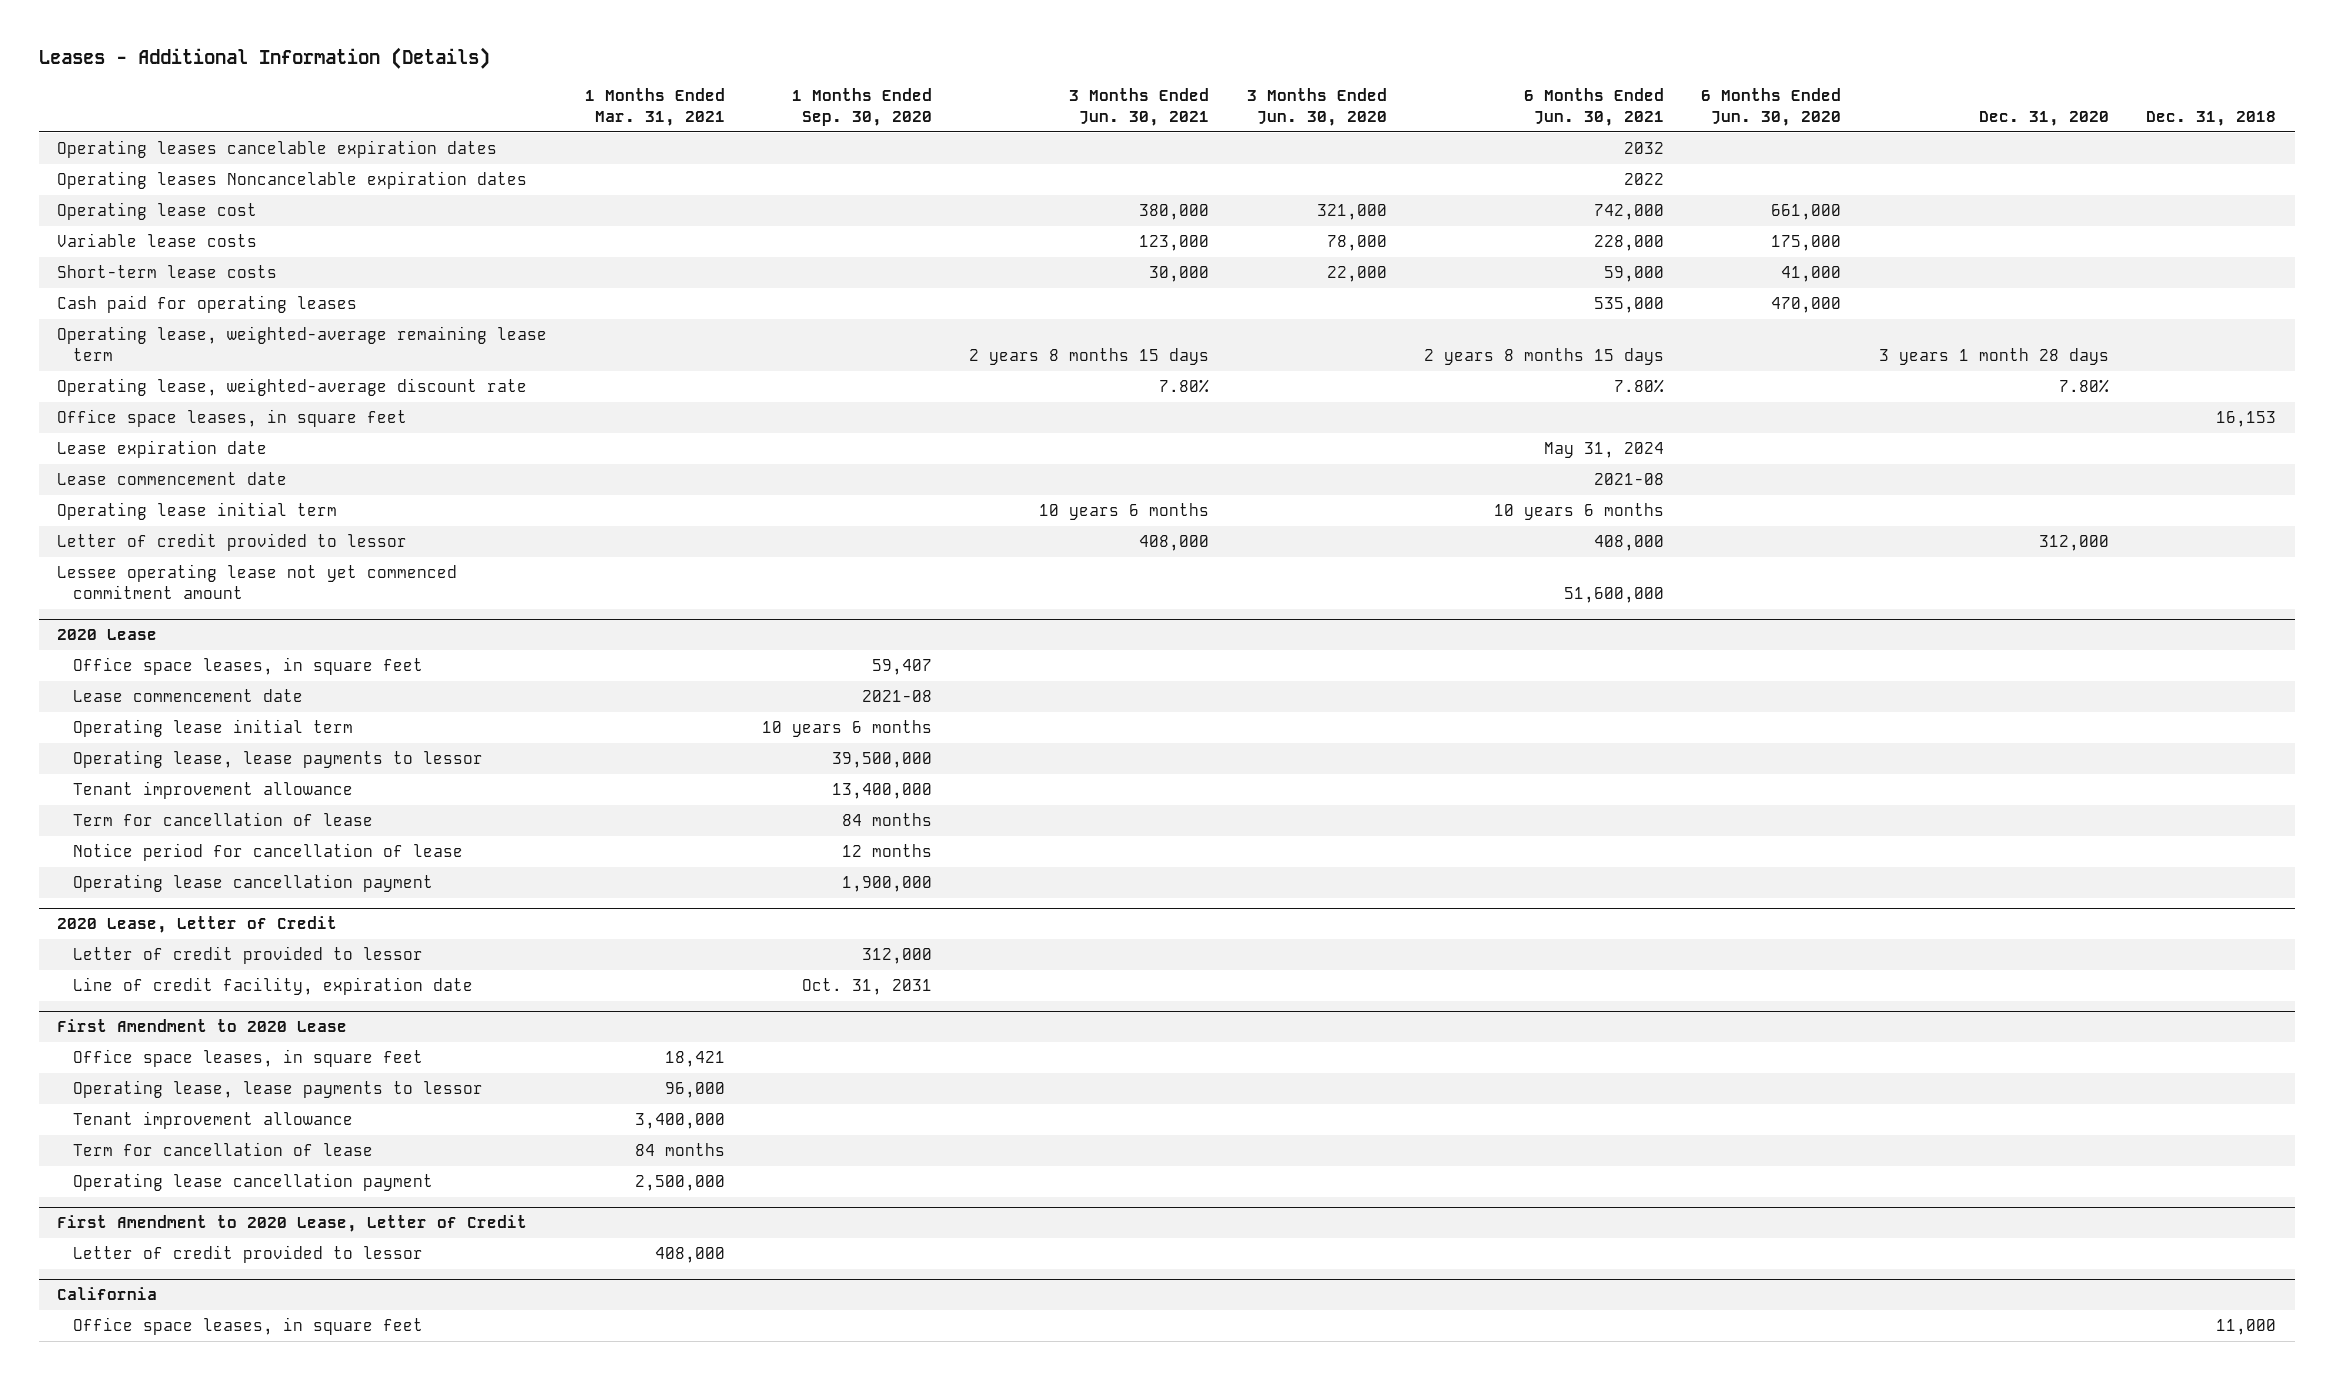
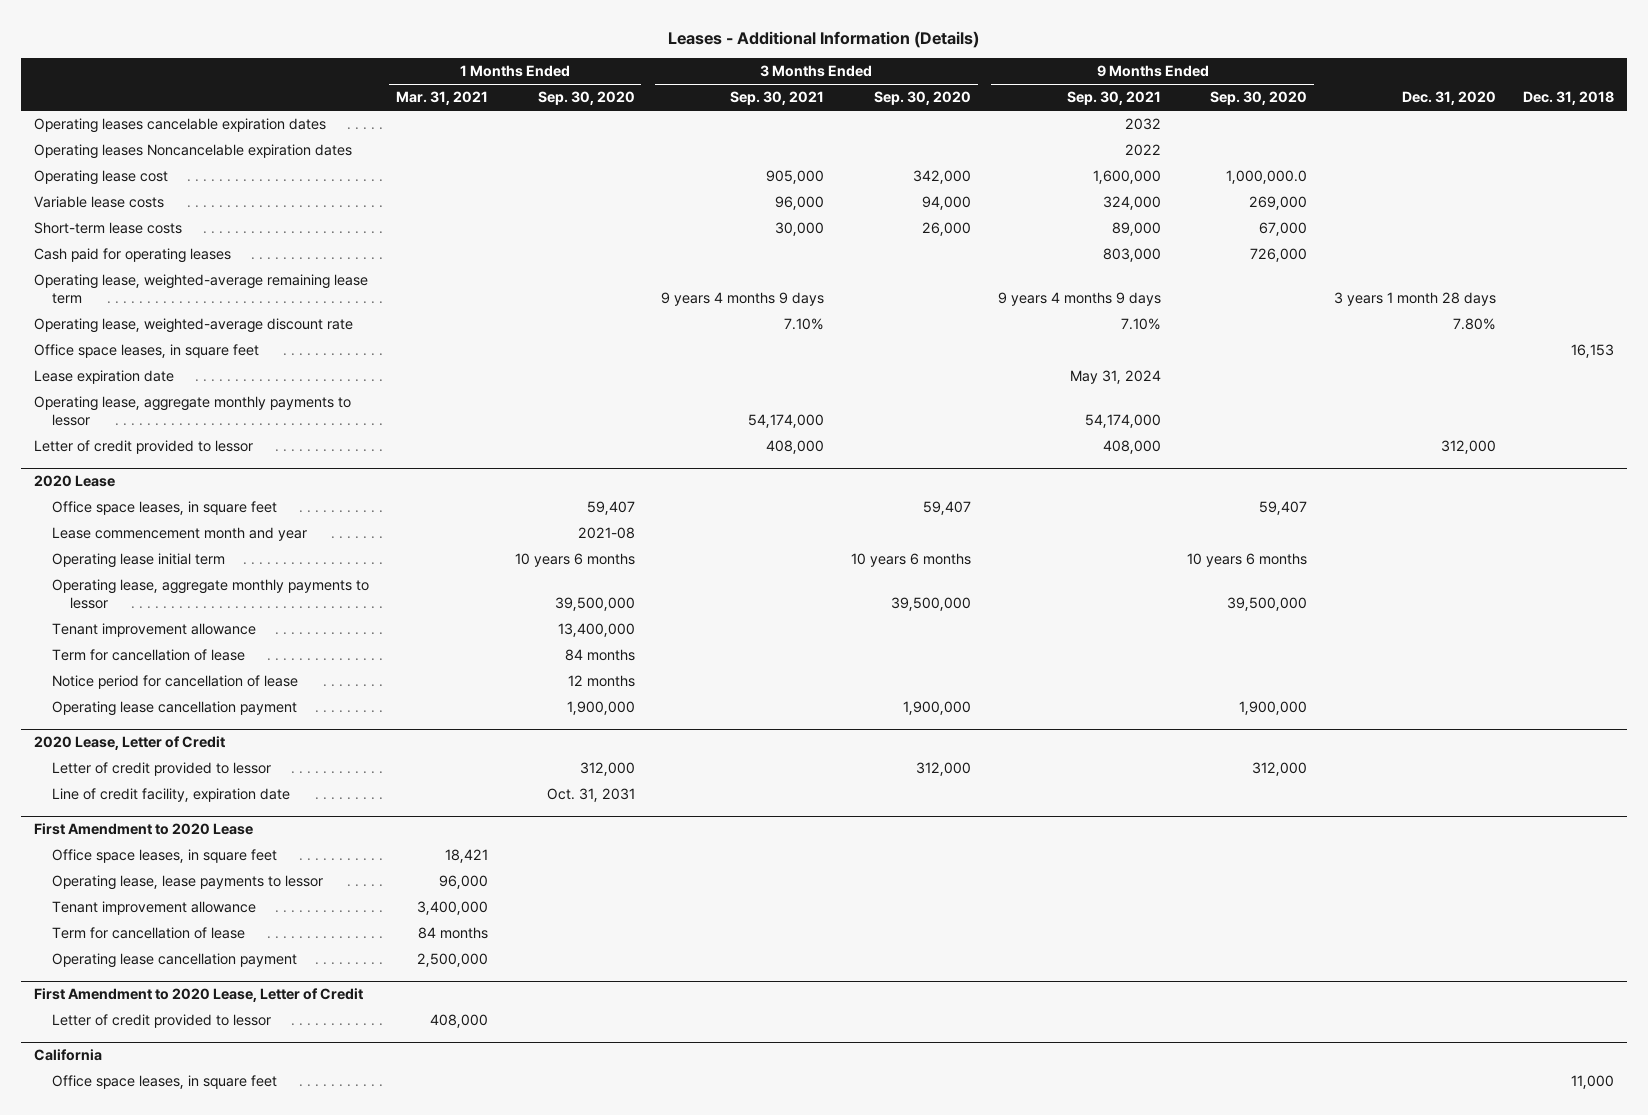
- | 1 Months Ended Mar. 31, 2021 | 1 Months Ended Sep. 30, 2020 | 3 Months Ended Jun. 30, 2021 | 3 Months Ended Jun. 30, 2020 | 6 Months Ended Jun. 30, 2021 | 6 Months Ended Jun. 30, 2020 | Dec. 31, 2020 | Dec. 31, 2018
+ | 1 Months Ended Mar. 31, 2021 | 1 Months Ended Sep. 30, 2020 | 3 Months Ended Sep. 30, 2021 | 3 Months Ended Sep. 30, 2020 | 9 Months Ended Sep. 30, 2021 | 9 Months Ended Sep. 30, 2020 | Dec. 31, 2020 | Dec. 31, 2018
- Lease commencement date | | | | | 2021-08 | | |
- Operating lease initial term | | | 10 years 6 months | | 10 years 6 months | | |
+ Operating lease, aggregate monthly payments to lessor | | | 54,174,000 | | 54,174,000 | | |
- Lessee operating lease not yet commenced commitment amount | | | | | 51,600,000 | | |
@ 2020 Lease
- Lease commencement date | | 2021-08 | | | | | |
+ Lease commencement month and year | | 2021-08 | | | | | |
- Operating lease, lease payments to lessor | | 39,500,000 | | | | | |
+ Operating lease, aggregate monthly payments to lessor | | 39,500,000 | | 39,500,000 | | 39,500,000 | |

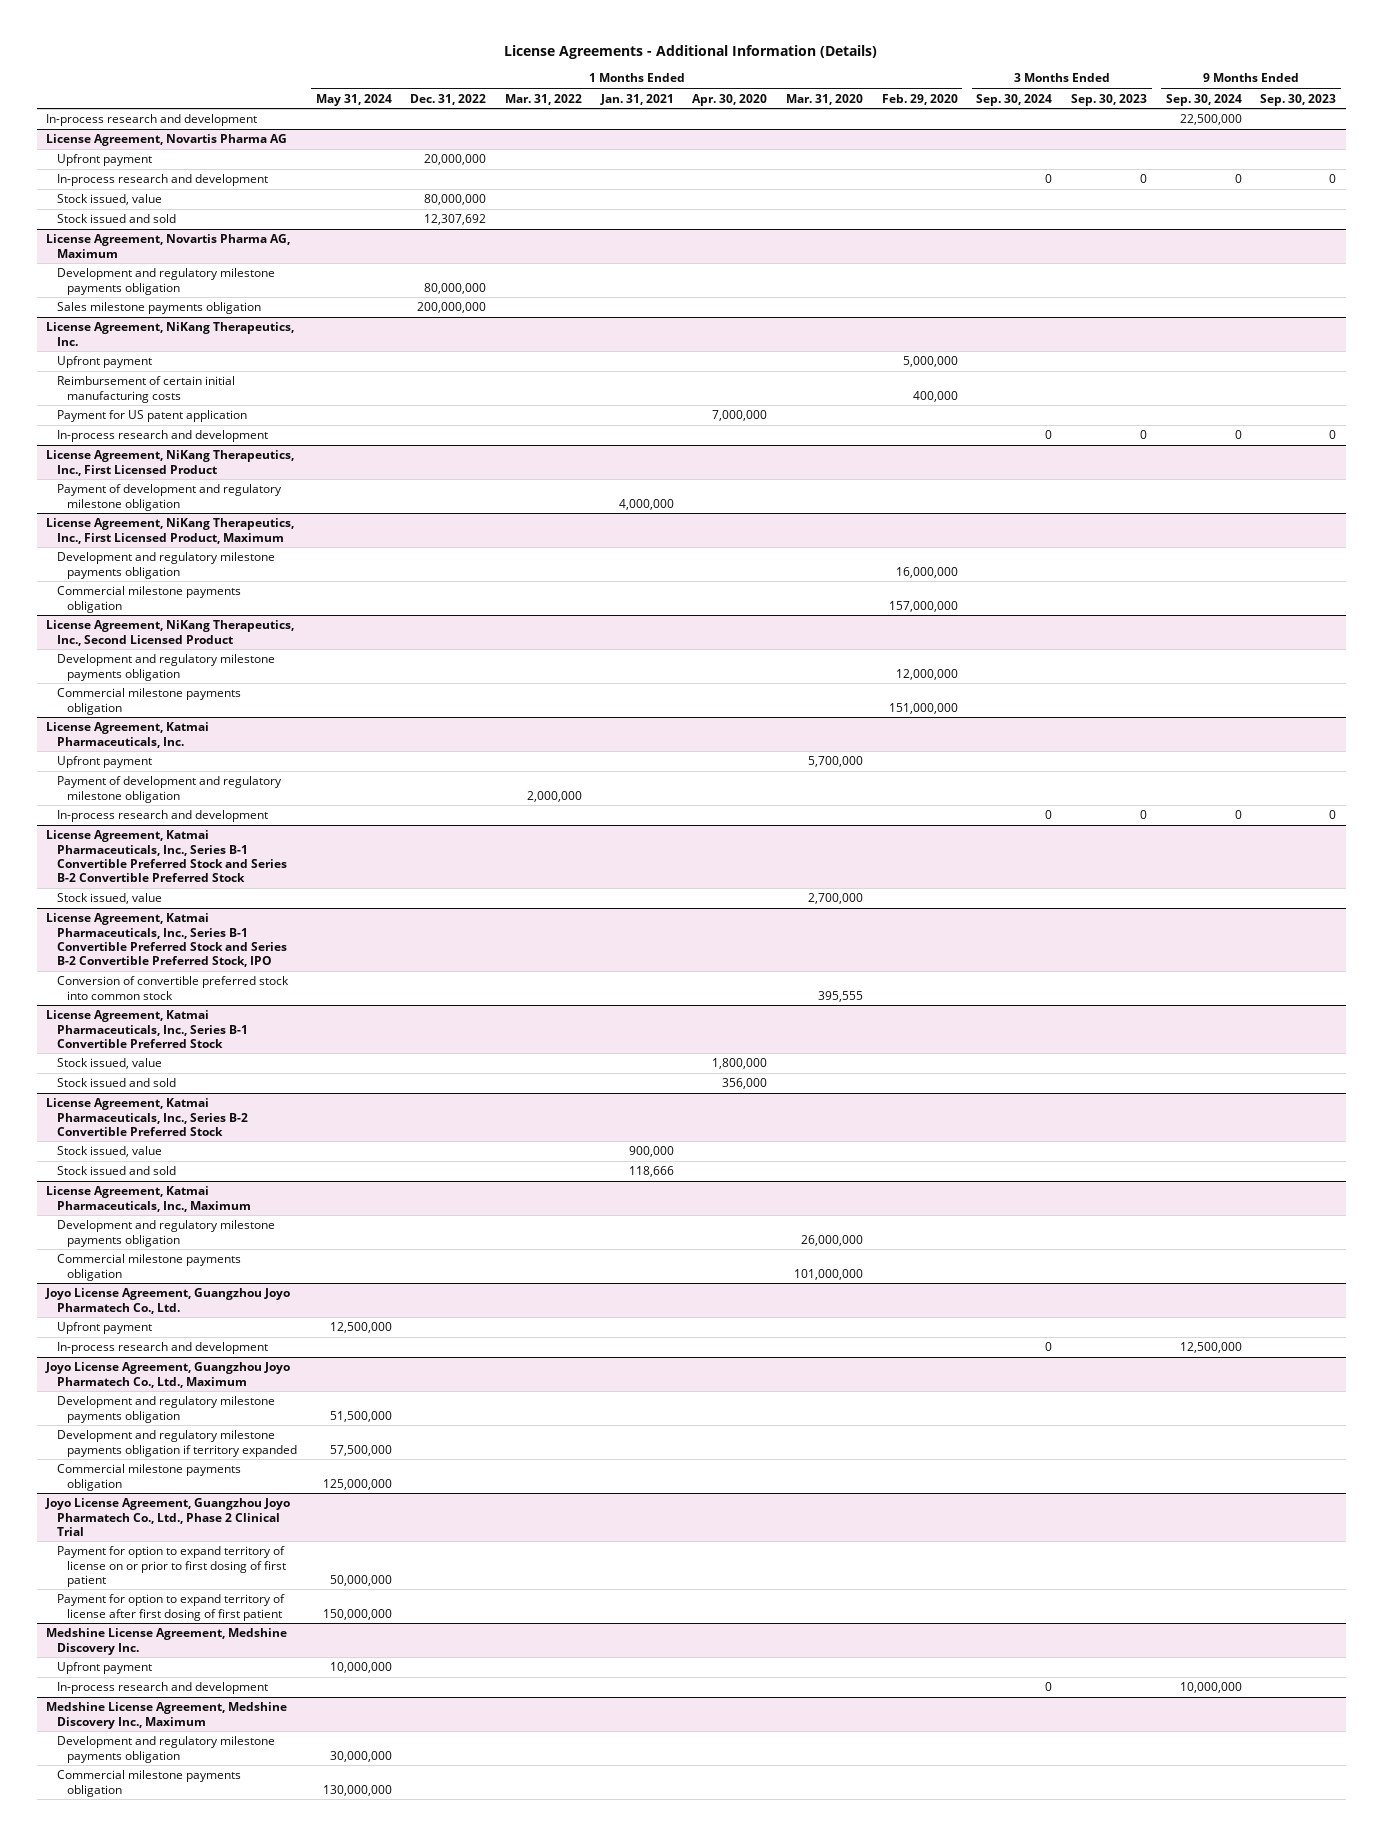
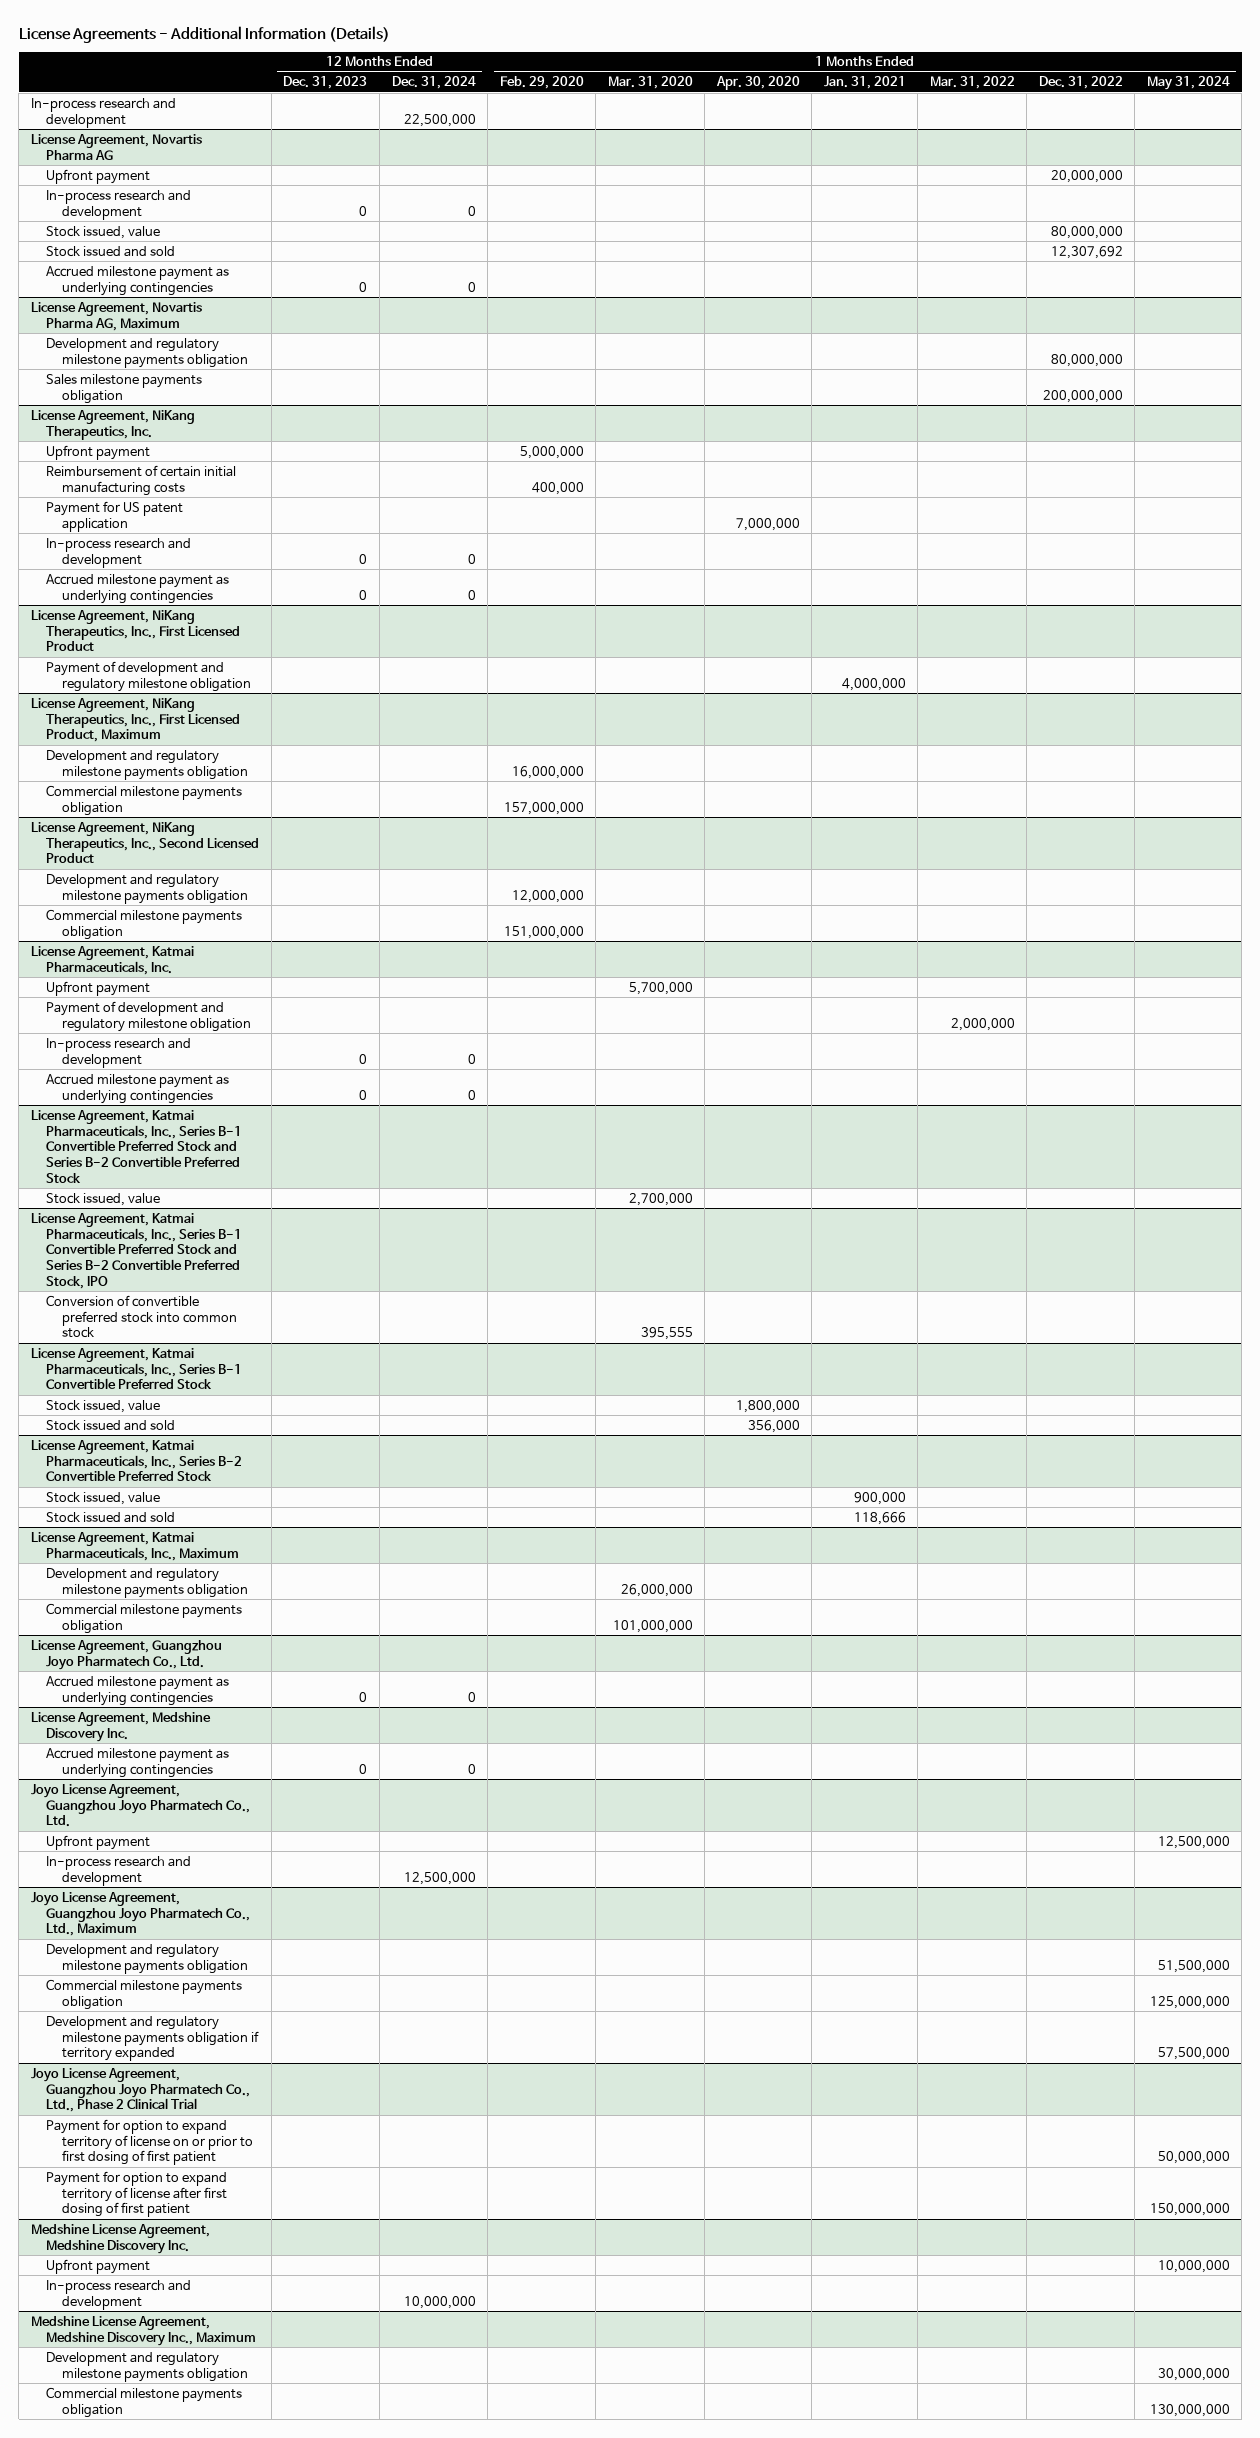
- | 1 Months Ended May 31, 2024 | 1 Months Ended Dec. 31, 2022 | 1 Months Ended Mar. 31, 2022 | 1 Months Ended Jan. 31, 2021 | 1 Months Ended Apr. 30, 2020 | 1 Months Ended Mar. 31, 2020 | 1 Months Ended Feb. 29, 2020 | 3 Months Ended Sep. 30, 2024 | 3 Months Ended Sep. 30, 2023 | 9 Months Ended Sep. 30, 2024 | 9 Months Ended Sep. 30, 2023
+ | 12 Months Ended Dec. 31, 2023 | 12 Months Ended Dec. 31, 2024 | 1 Months Ended Feb. 29, 2020 | 1 Months Ended Mar. 31, 2020 | 1 Months Ended Apr. 30, 2020 | 1 Months Ended Jan. 31, 2021 | 1 Months Ended Mar. 31, 2022 | 1 Months Ended Dec. 31, 2022 | 1 Months Ended May 31, 2024
@ License Agreement, Novartis Pharma AG
+ Accrued milestone payment as underlying contingencies | 0 | 0 | | | | | | |
@ License Agreement, NiKang Therapeutics, Inc.
+ Accrued milestone payment as underlying contingencies | 0 | 0 | | | | | | |
@ License Agreement, Katmai Pharmaceuticals, Inc.
+ Accrued milestone payment as underlying contingencies | 0 | 0 | | | | | | |
+ License Agreement, Guangzhou Joyo Pharmatech Co., Ltd.
+ Accrued milestone payment as underlying contingencies | 0 | 0 | | | | | | |
+ License Agreement, Medshine Discovery Inc.
+ Accrued milestone payment as underlying contingencies | 0 | 0 | | | | | | |
@ Joyo License Agreement, Guangzhou Joyo Pharmatech Co., Ltd., Maximum
moved down: Development and regulatory milestone payments obligation if territory expanded | | | | | | | | | 57,500,000

